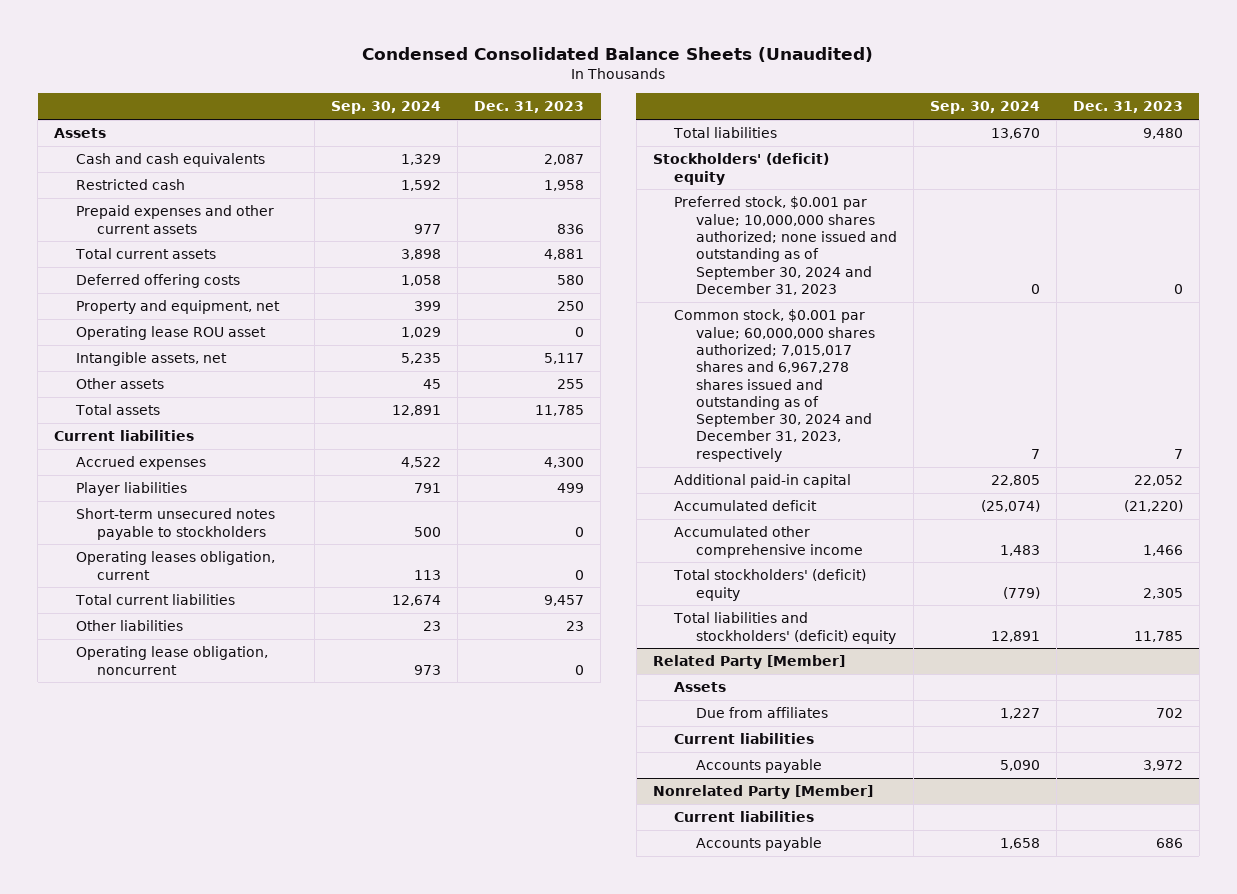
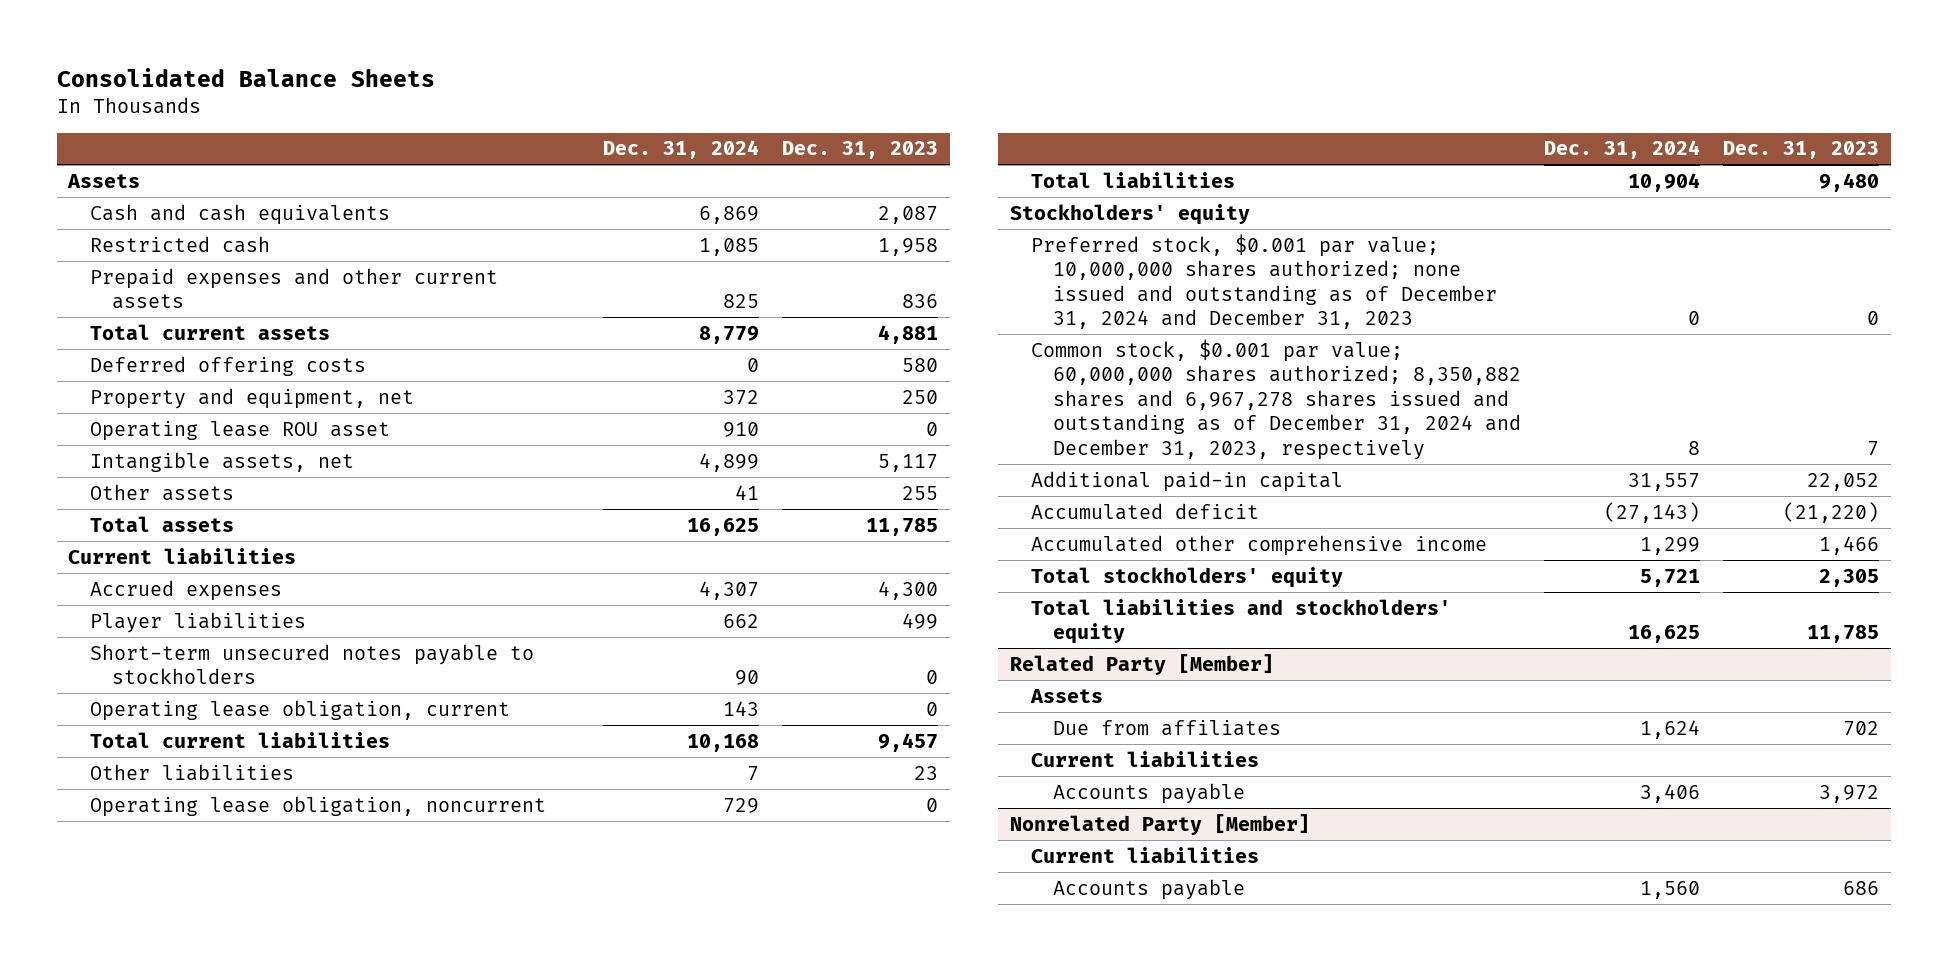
- Condensed Consolidated Balance Sheets (Unaudited)
+ Consolidated Balance Sheets
- | Sep. 30, 2024 | Dec. 31, 2023
+ | Dec. 31, 2024 | Dec. 31, 2023
- Operating leases obligation, current | 113 | 0
+ Operating lease obligation, current | 143 | 0
- Stockholders' (deficit) equity
- Preferred stock, $0.001 par value; 10,000,000 shares authorized; none issued and outstanding as of September 30, 2024 and December 31, 2023 | 0 | 0
- Common stock, $0.001 par value; 60,000,000 shares authorized; 7,015,017 shares and 6,967,278 shares issued and outstanding as of September 30, 2024 and December 31, 2023, respectively | 7 | 7
+ Stockholders' equity
+ Preferred stock, $0.001 par value; 10,000,000 shares authorized; none issued and outstanding as of December 31, 2024 and December 31, 2023 | 0 | 0
+ Common stock, $0.001 par value; 60,000,000 shares authorized; 8,350,882 shares and 6,967,278 shares issued and outstanding as of December 31, 2024 and December 31, 2023, respectively | 8 | 7
- Total stockholders' (deficit) equity | (779) | 2,305
- Total liabilities and stockholders' (deficit) equity | 12,891 | 11,785
+ Total stockholders' equity | 5,721 | 2,305
+ Total liabilities and stockholders' equity | 16,625 | 11,785

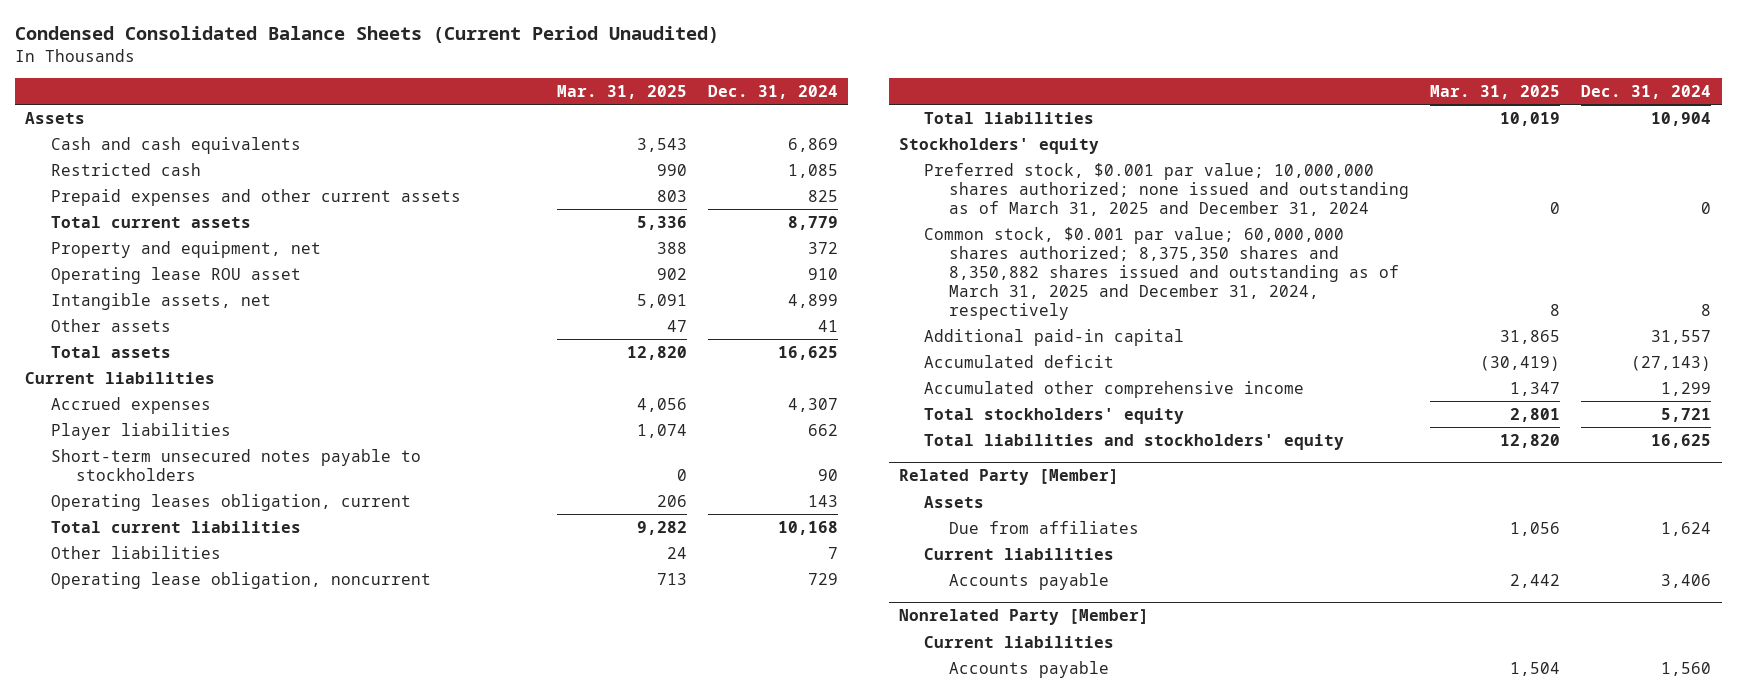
- Consolidated Balance Sheets
+ Condensed Consolidated Balance Sheets (Current Period Unaudited)
- | Dec. 31, 2024 | Dec. 31, 2023
+ | Mar. 31, 2025 | Dec. 31, 2024
- Deferred offering costs | 0 | 580
- Operating lease obligation, current | 143 | 0
+ Operating leases obligation, current | 206 | 143
- Preferred stock, $0.001 par value; 10,000,000 shares authorized; none issued and outstanding as of December 31, 2024 and December 31, 2023 | 0 | 0
- Common stock, $0.001 par value; 60,000,000 shares authorized; 8,350,882 shares and 6,967,278 shares issued and outstanding as of December 31, 2024 and December 31, 2023, respectively | 8 | 7
+ Preferred stock, $0.001 par value; 10,000,000 shares authorized; none issued and outstanding as of March 31, 2025 and December 31, 2024 | 0 | 0
+ Common stock, $0.001 par value; 60,000,000 shares authorized; 8,375,350 shares and 8,350,882 shares issued and outstanding as of March 31, 2025 and December 31, 2024, respectively | 8 | 8

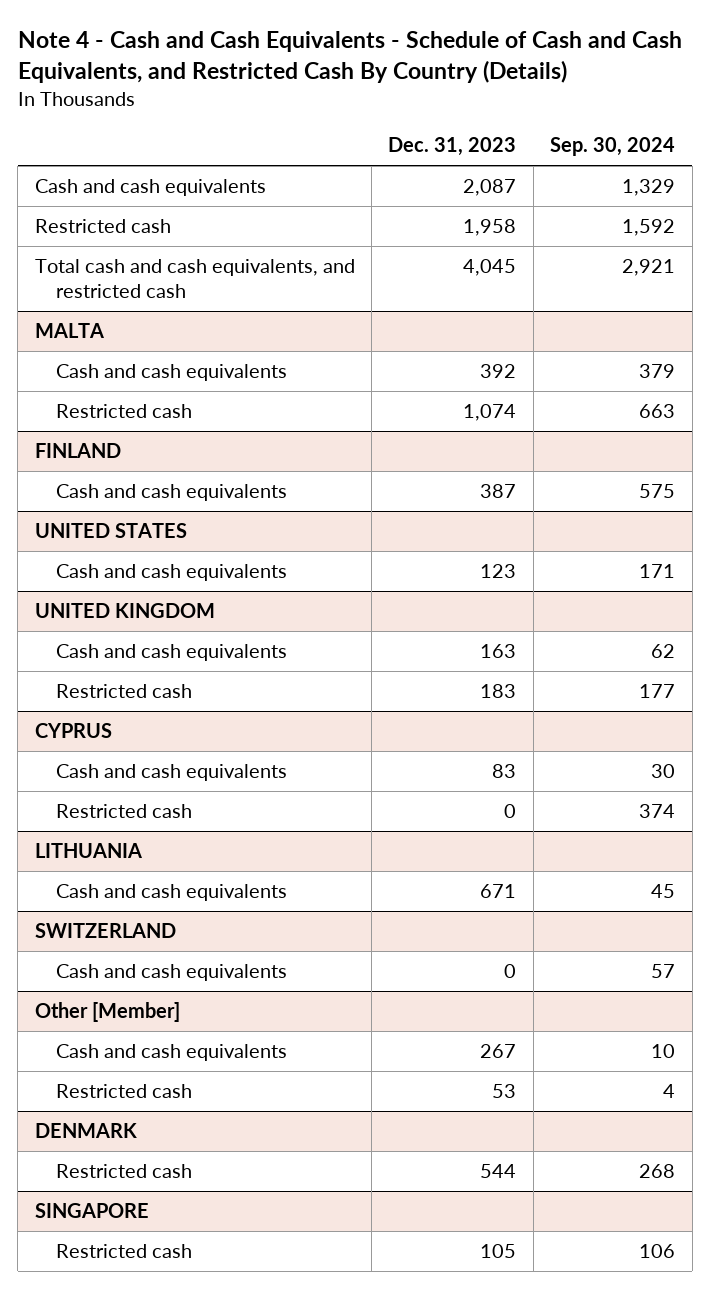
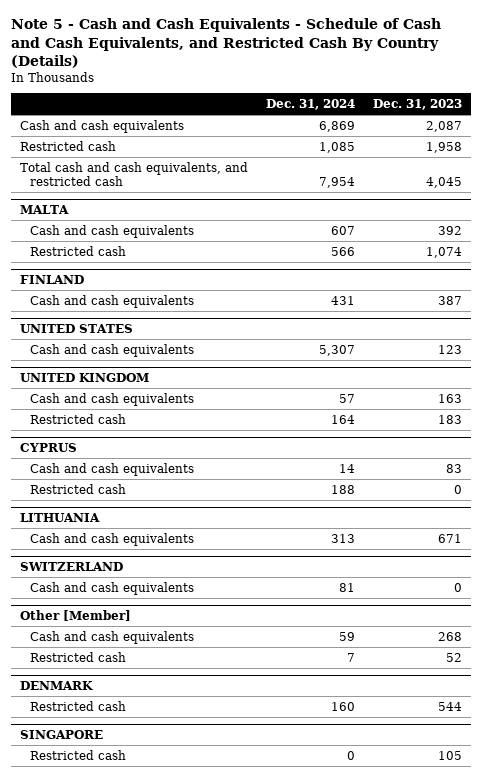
- Note 4 - Cash and Cash Equivalents - Schedule of Cash and Cash Equivalents, and Restricted Cash By Country (Details)
+ Note 5 - Cash and Cash Equivalents - Schedule of Cash and Cash Equivalents, and Restricted Cash By Country (Details)
- | Dec. 31, 2023 | Sep. 30, 2024
+ | Dec. 31, 2024 | Dec. 31, 2023
@ Other [Member]
- Cash and cash equivalents | 267 | 10
- Restricted cash | 53 | 4
+ Cash and cash equivalents | 59 | 268
+ Restricted cash | 7 | 52

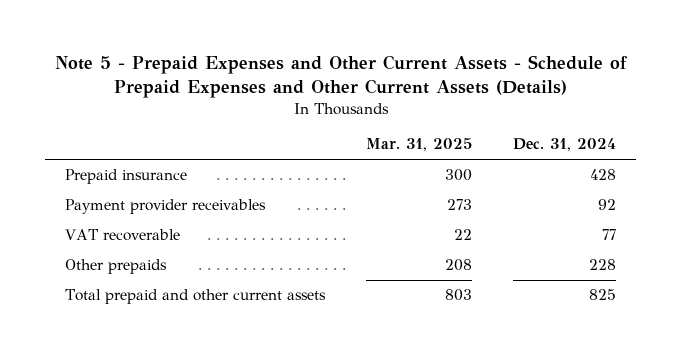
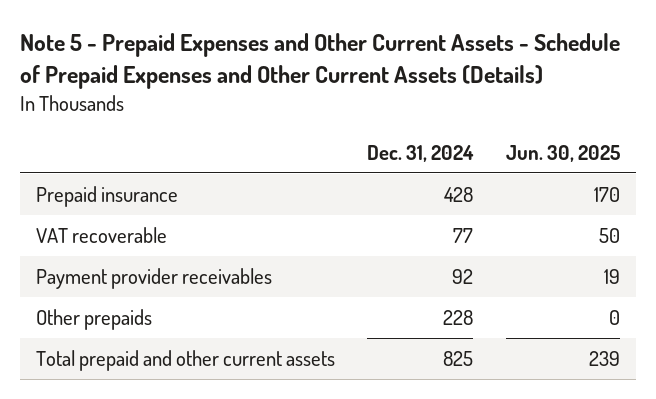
- | Mar. 31, 2025 | Dec. 31, 2024
+ | Dec. 31, 2024 | Jun. 30, 2025
moved down: Payment provider receivables | 92 | 19

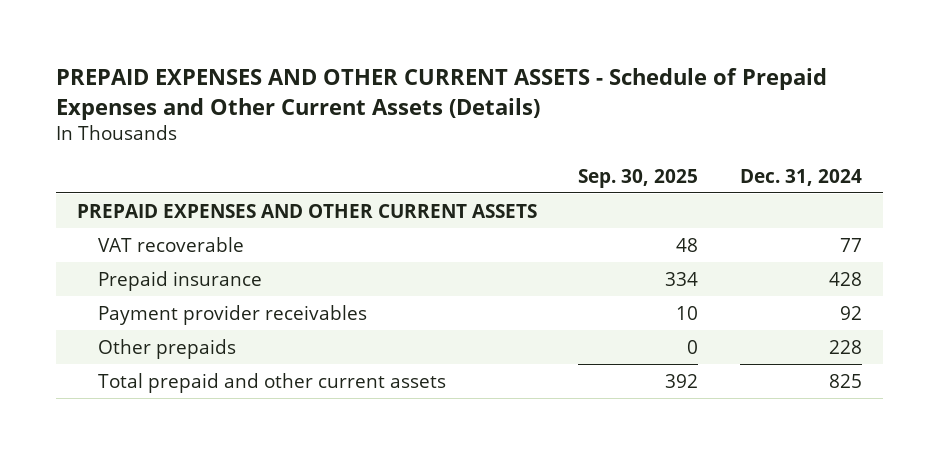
- Note 5 - Prepaid Expenses and Other Current Assets - Schedule of Prepaid Expenses and Other Current Assets (Details)
+ PREPAID EXPENSES AND OTHER CURRENT ASSETS - Schedule of Prepaid Expenses and Other Current Assets (Details)
- | Dec. 31, 2024 | Jun. 30, 2025
+ | Sep. 30, 2025 | Dec. 31, 2024
+ PREPAID EXPENSES AND OTHER CURRENT ASSETS
moved down: Prepaid insurance | 334 | 428

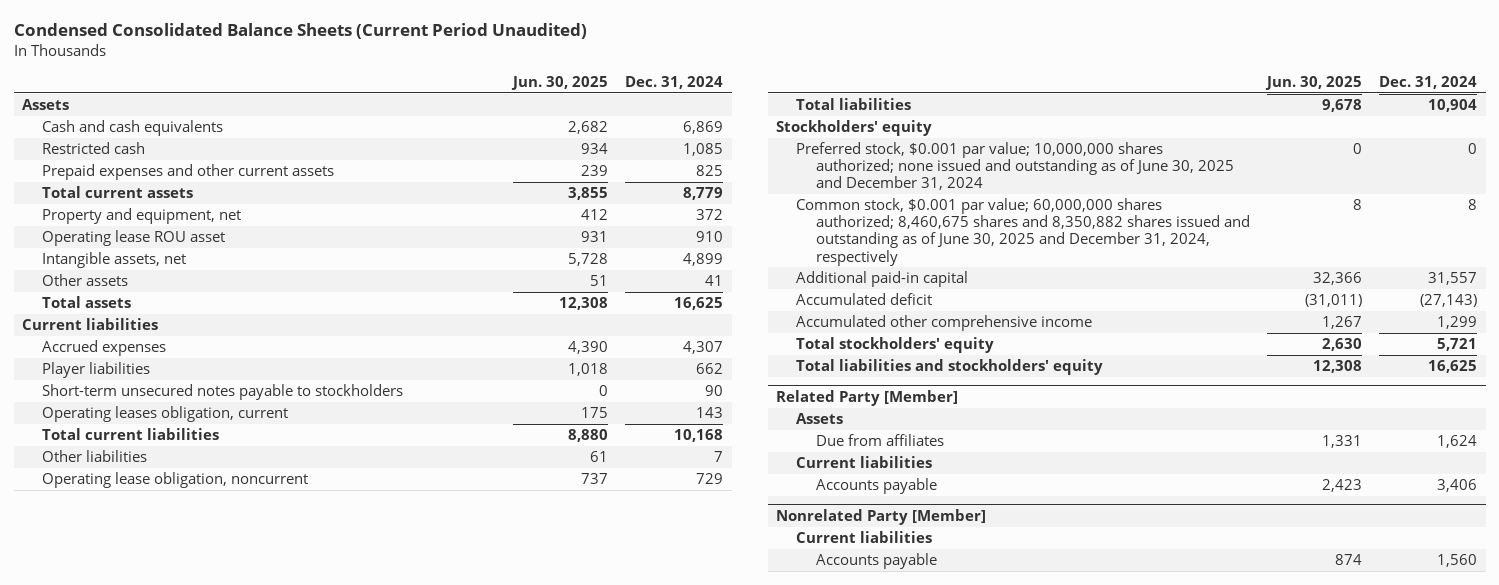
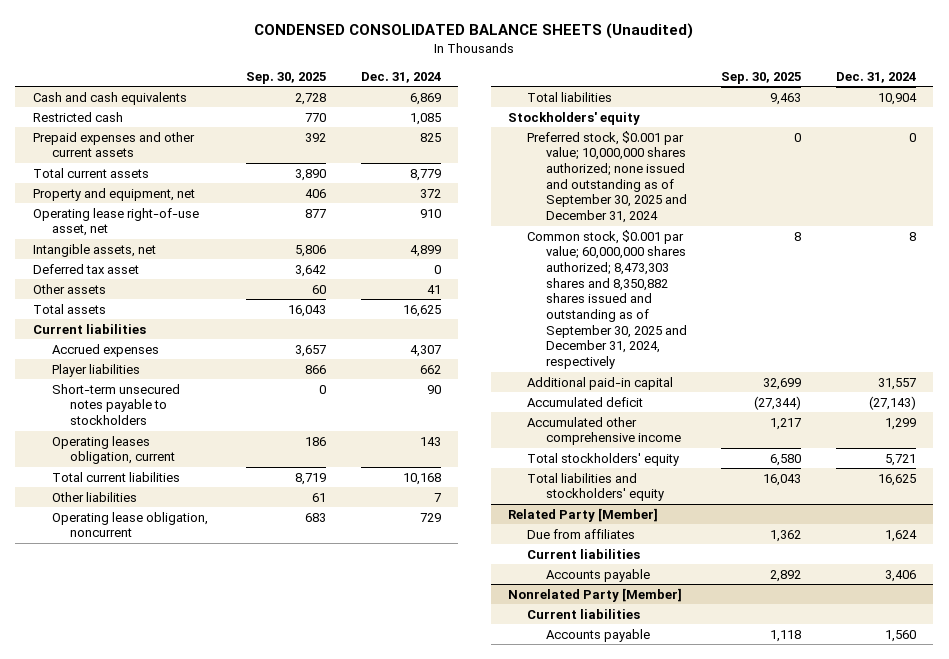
- Condensed Consolidated Balance Sheets (Current Period Unaudited)
+ CONDENSED CONSOLIDATED BALANCE SHEETS (Unaudited)
- | Jun. 30, 2025 | Dec. 31, 2024
+ | Sep. 30, 2025 | Dec. 31, 2024
- Assets
- Operating lease ROU asset | 931 | 910
+ Operating lease right-of-use asset, net | 877 | 910
+ Deferred tax asset | 3,642 | 0
- Preferred stock, $0.001 par value; 10,000,000 shares authorized; none issued and outstanding as of June 30, 2025 and December 31, 2024 | 0 | 0
- Common stock, $0.001 par value; 60,000,000 shares authorized; 8,460,675 shares and 8,350,882 shares issued and outstanding as of June 30, 2025 and December 31, 2024, respectively | 8 | 8
+ Preferred stock, $0.001 par value; 10,000,000 shares authorized; none issued and outstanding as of September 30, 2025 and December 31, 2024 | 0 | 0
+ Common stock, $0.001 par value; 60,000,000 shares authorized; 8,473,303 shares and 8,350,882 shares issued and outstanding as of September 30, 2025 and December 31, 2024, respectively | 8 | 8
@ Related Party [Member]
- Assets

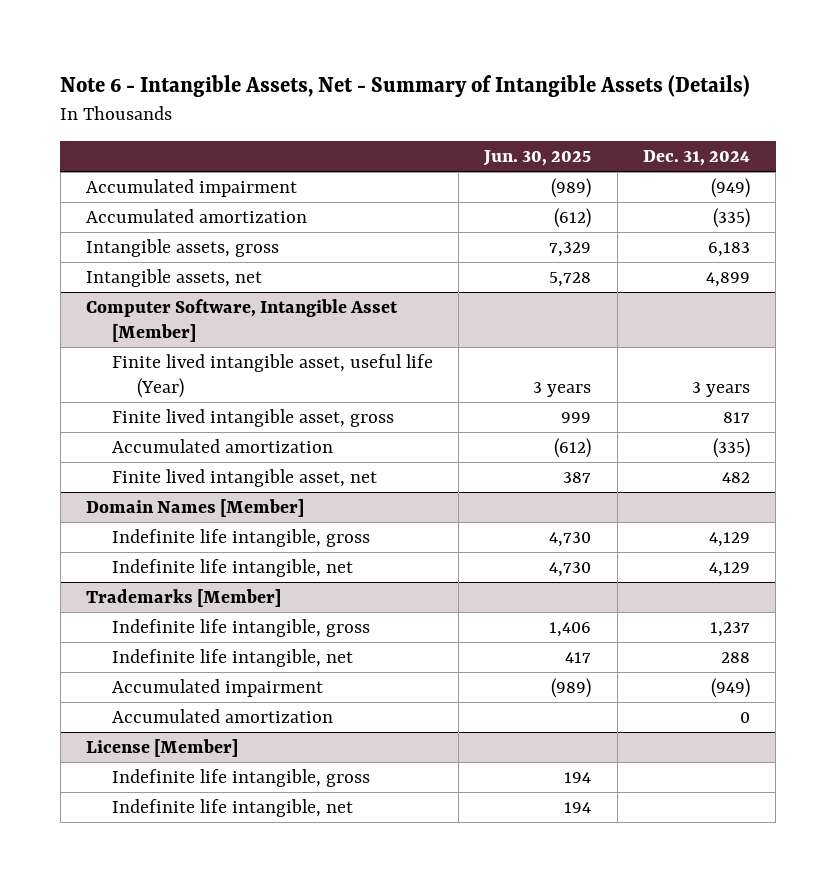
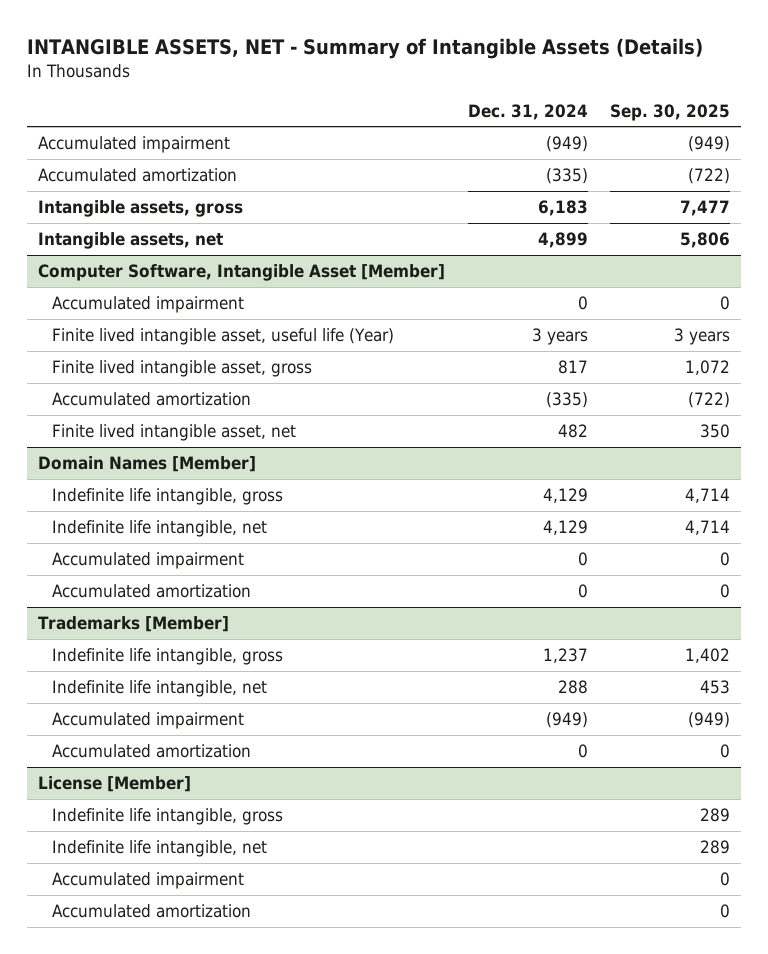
- Note 6 - Intangible Assets, Net - Summary of Intangible Assets (Details)
+ INTANGIBLE ASSETS, NET - Summary of Intangible Assets (Details)
- | Jun. 30, 2025 | Dec. 31, 2024
+ | Dec. 31, 2024 | Sep. 30, 2025
@ Computer Software, Intangible Asset [Member]
+ Accumulated impairment | 0 | 0
@ Domain Names [Member]
+ Accumulated impairment | 0 | 0
+ Accumulated amortization | 0 | 0
@ License [Member]
+ Accumulated impairment | | 0
+ Accumulated amortization | | 0

